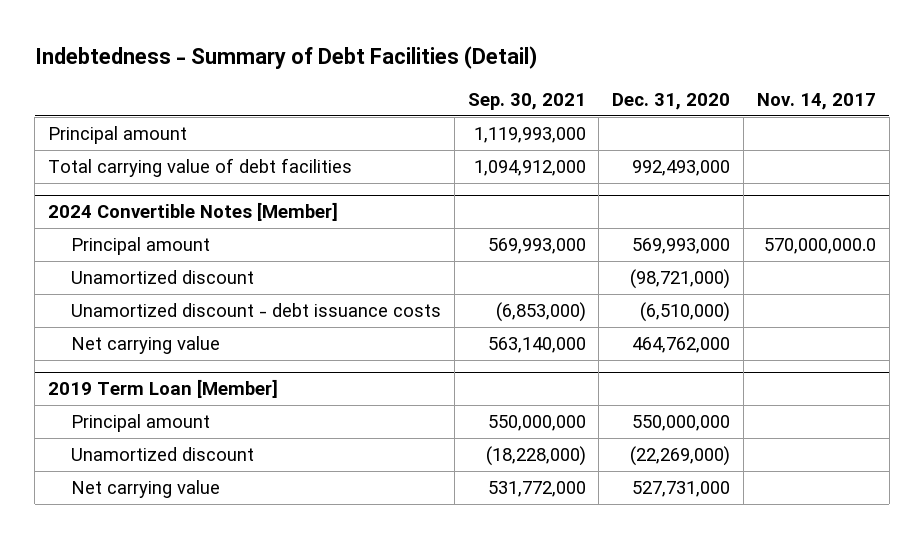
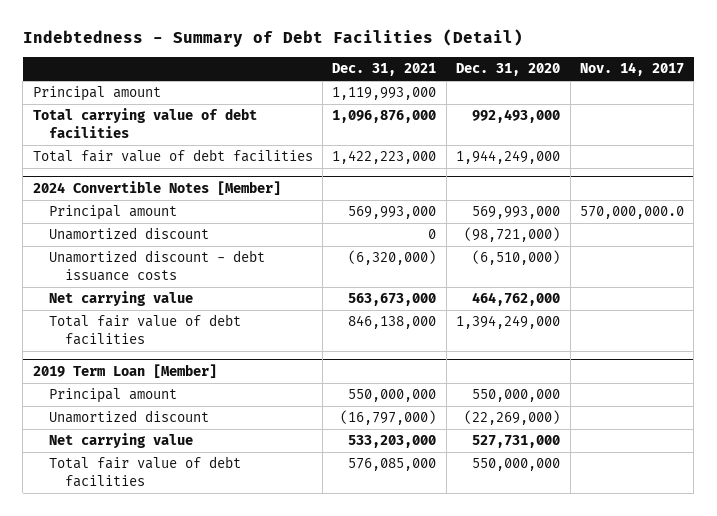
- | Sep. 30, 2021 | Dec. 31, 2020 | Nov. 14, 2017
+ | Dec. 31, 2021 | Dec. 31, 2020 | Nov. 14, 2017
+ Total fair value of debt facilities | 1,422,223,000 | 1,944,249,000 |
@ 2024 Convertible Notes [Member]
+ Total fair value of debt facilities | 846,138,000 | 1,394,249,000 |
@ 2019 Term Loan [Member]
+ Total fair value of debt facilities | 576,085,000 | 550,000,000 |

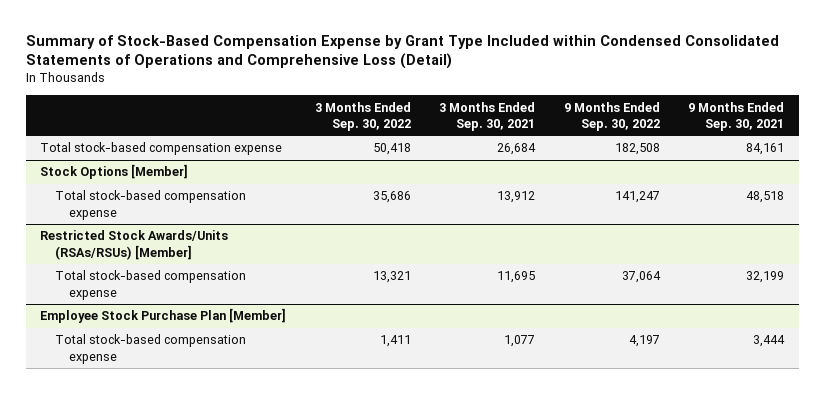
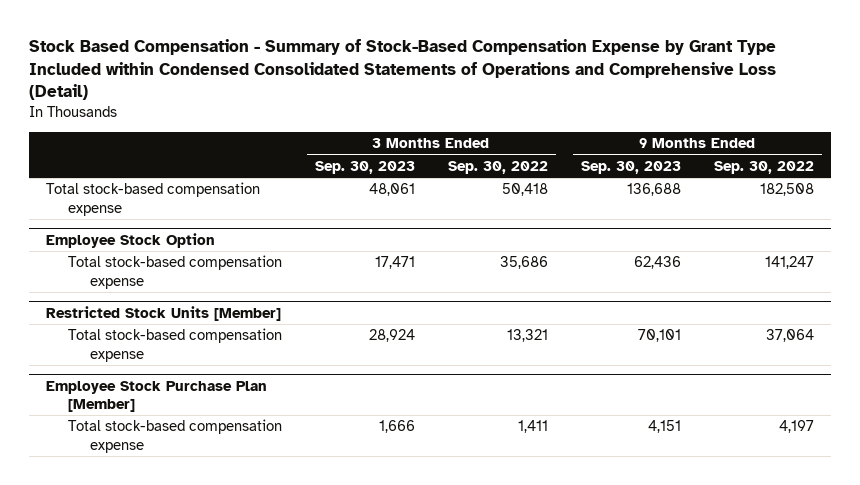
- Summary of Stock-Based Compensation Expense by Grant Type Included within Condensed Consolidated Statements of Operations and Comprehensive Loss (Detail)
+ Stock Based Compensation - Summary of Stock-Based Compensation Expense by Grant Type Included within Condensed Consolidated Statements of Operations and Comprehensive Loss (Detail)
- | 3 Months Ended Sep. 30, 2022 | 3 Months Ended Sep. 30, 2021 | 9 Months Ended Sep. 30, 2022 | 9 Months Ended Sep. 30, 2021
+ | 3 Months Ended Sep. 30, 2023 | 3 Months Ended Sep. 30, 2022 | 9 Months Ended Sep. 30, 2023 | 9 Months Ended Sep. 30, 2022
- Stock Options [Member]
+ Employee Stock Option
- Restricted Stock Awards/Units (RSAs/RSUs) [Member]
+ Restricted Stock Units [Member]

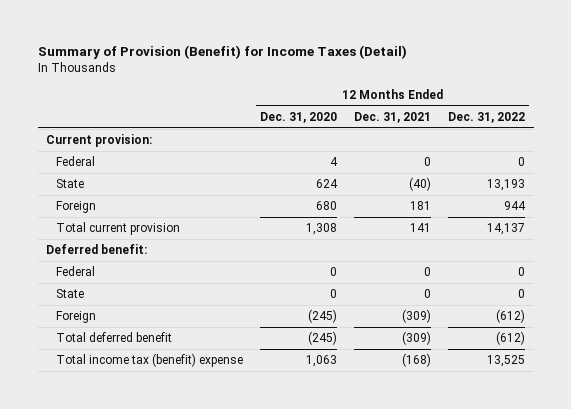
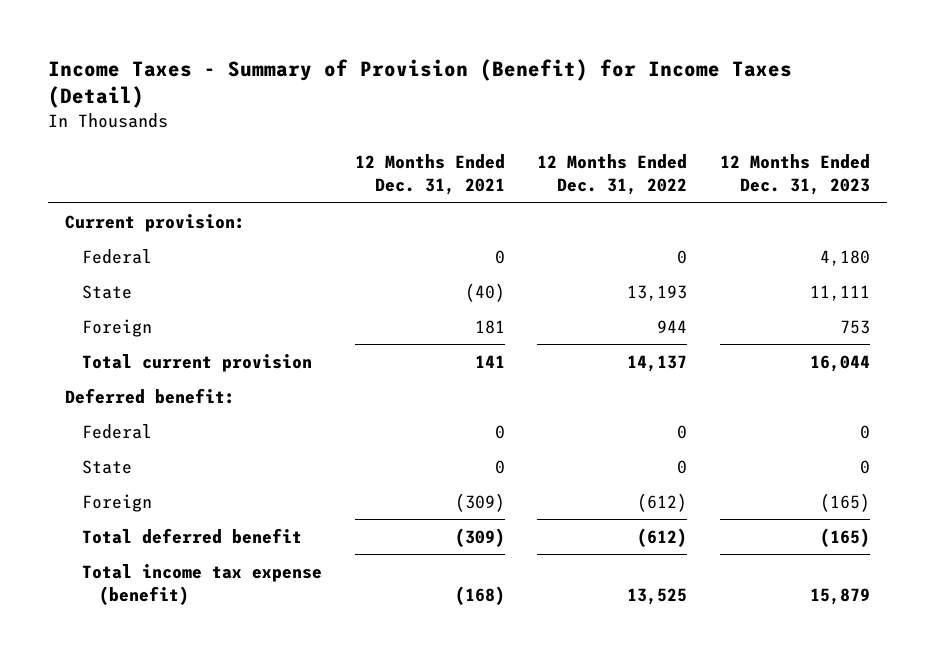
- Summary of Provision (Benefit) for Income Taxes (Detail)
+ Income Taxes - Summary of Provision (Benefit) for Income Taxes (Detail)
- | 12 Months Ended Dec. 31, 2020 | 12 Months Ended Dec. 31, 2021 | 12 Months Ended Dec. 31, 2022
+ | 12 Months Ended Dec. 31, 2021 | 12 Months Ended Dec. 31, 2022 | 12 Months Ended Dec. 31, 2023
- Total income tax (benefit) expense | 1,063 | (168) | 13,525
+ Total income tax expense (benefit) | (168) | 13,525 | 15,879

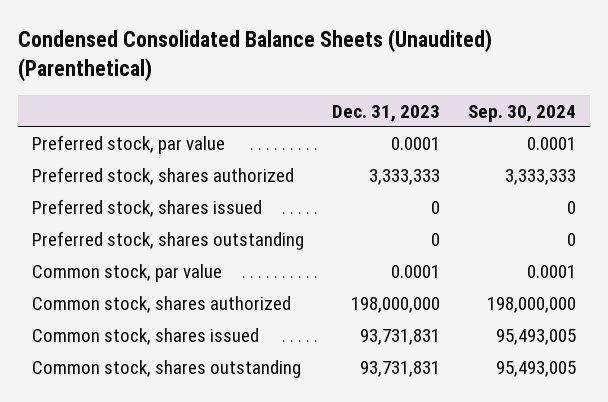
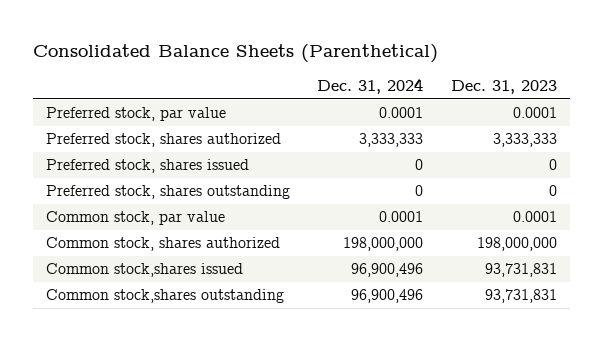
- Condensed Consolidated Balance Sheets (Unaudited) (Parenthetical)
+ Consolidated Balance Sheets (Parenthetical)
- | Dec. 31, 2023 | Sep. 30, 2024
+ | Dec. 31, 2024 | Dec. 31, 2023
- Common stock, shares issued | 93,731,831 | 95,493,005
- Common stock, shares outstanding | 93,731,831 | 95,493,005
+ Common stock,shares issued | 96,900,496 | 93,731,831
+ Common stock,shares outstanding | 96,900,496 | 93,731,831

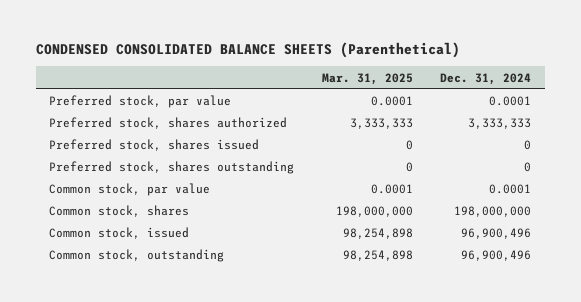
- Consolidated Balance Sheets (Parenthetical)
+ CONDENSED CONSOLIDATED BALANCE SHEETS (Parenthetical)
- | Dec. 31, 2024 | Dec. 31, 2023
+ | Mar. 31, 2025 | Dec. 31, 2024
- Common stock, shares authorized | 198,000,000 | 198,000,000
- Common stock,shares issued | 96,900,496 | 93,731,831
- Common stock,shares outstanding | 96,900,496 | 93,731,831
+ Common stock, shares | 198,000,000 | 198,000,000
+ Common stock, issued | 98,254,898 | 96,900,496
+ Common stock, outstanding | 98,254,898 | 96,900,496

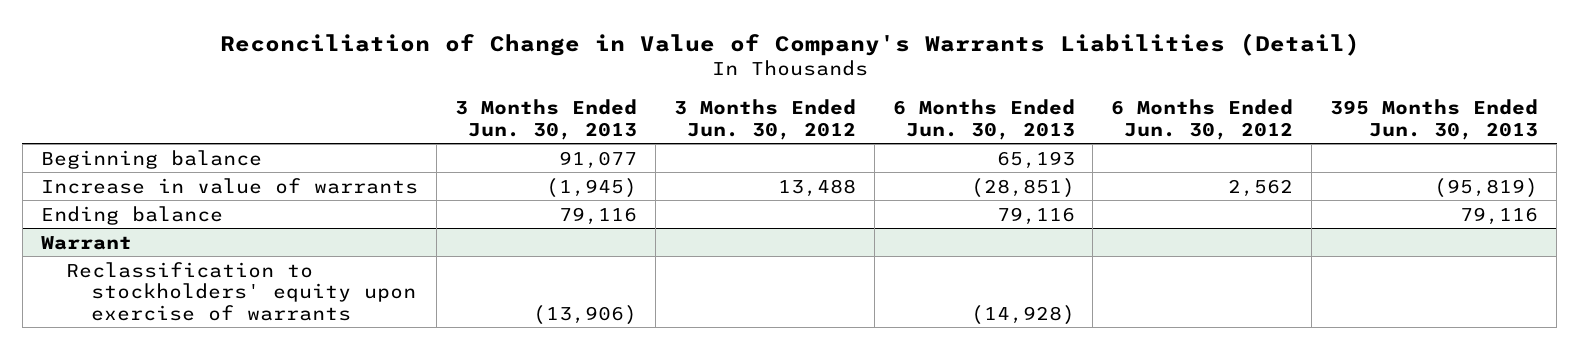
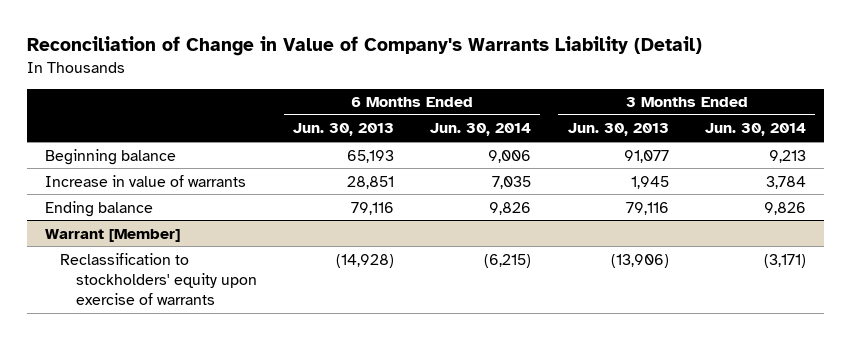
- Reconciliation of Change in Value of Company's Warrants Liabilities (Detail)
+ Reconciliation of Change in Value of Company's Warrants Liability (Detail)
- | 3 Months Ended Jun. 30, 2013 | 3 Months Ended Jun. 30, 2012 | 6 Months Ended Jun. 30, 2013 | 6 Months Ended Jun. 30, 2012 | 395 Months Ended Jun. 30, 2013
+ | 6 Months Ended Jun. 30, 2013 | 6 Months Ended Jun. 30, 2014 | 3 Months Ended Jun. 30, 2013 | 3 Months Ended Jun. 30, 2014
- Increase in value of warrants | (1,945) | 13,488 | (28,851) | 2,562 | (95,819)
+ Increase in value of warrants | 28,851 | 7,035 | 1,945 | 3,784
- Warrant
+ Warrant [Member]

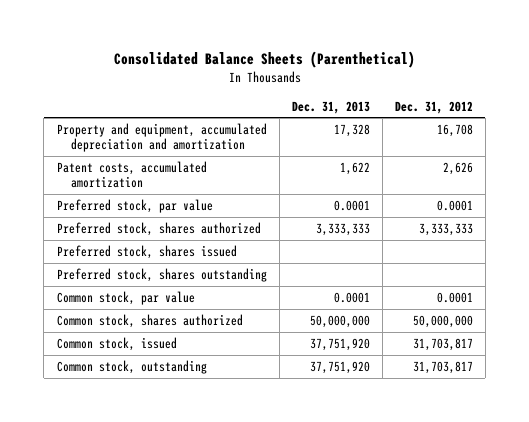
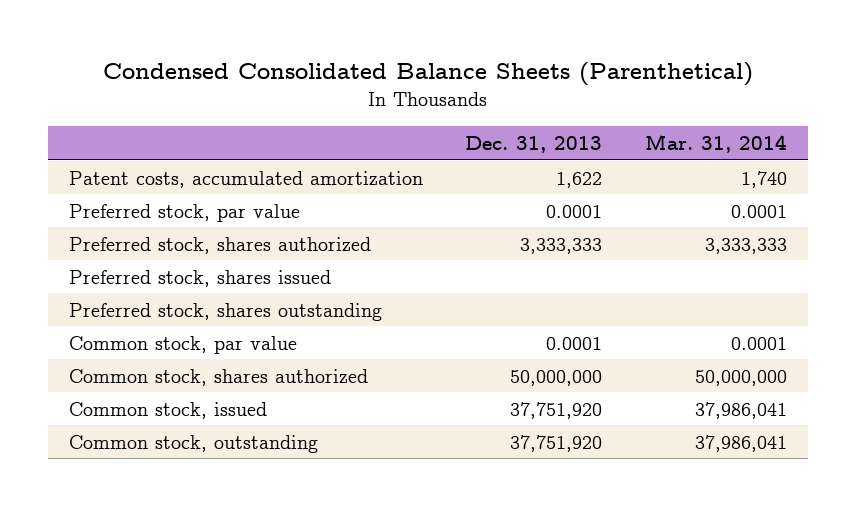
- Consolidated Balance Sheets (Parenthetical)
+ Condensed Consolidated Balance Sheets (Parenthetical)
- | Dec. 31, 2013 | Dec. 31, 2012
+ | Dec. 31, 2013 | Mar. 31, 2014
- Property and equipment, accumulated depreciation and amortization | 17,328 | 16,708

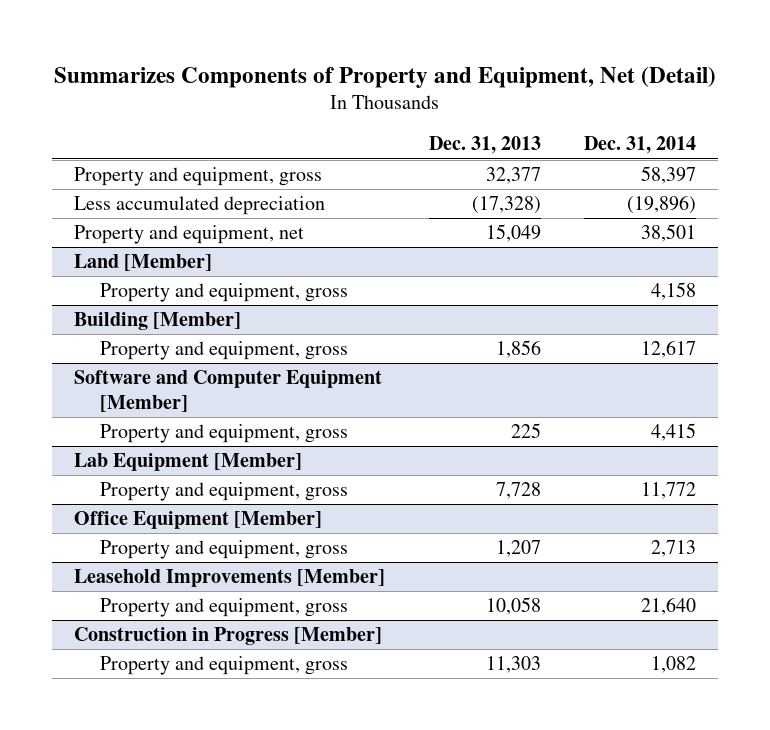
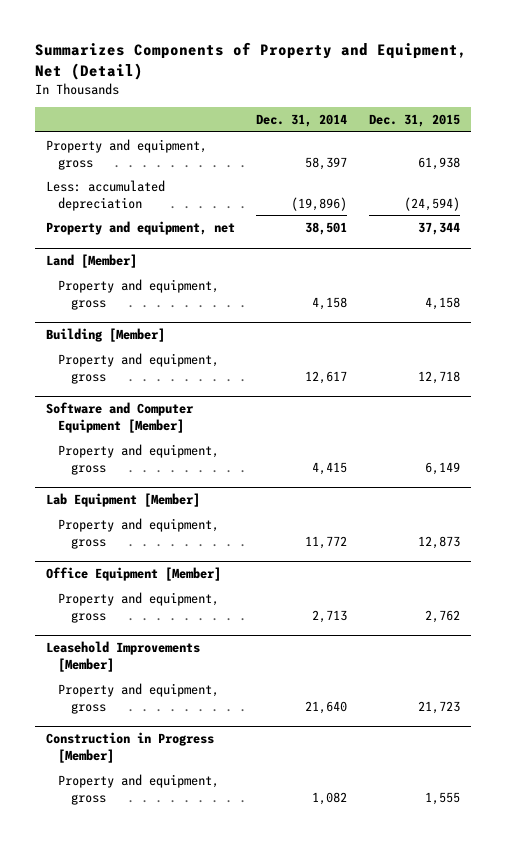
- | Dec. 31, 2013 | Dec. 31, 2014
+ | Dec. 31, 2014 | Dec. 31, 2015
- Less accumulated depreciation | (17,328) | (19,896)
+ Less: accumulated depreciation | (19,896) | (24,594)

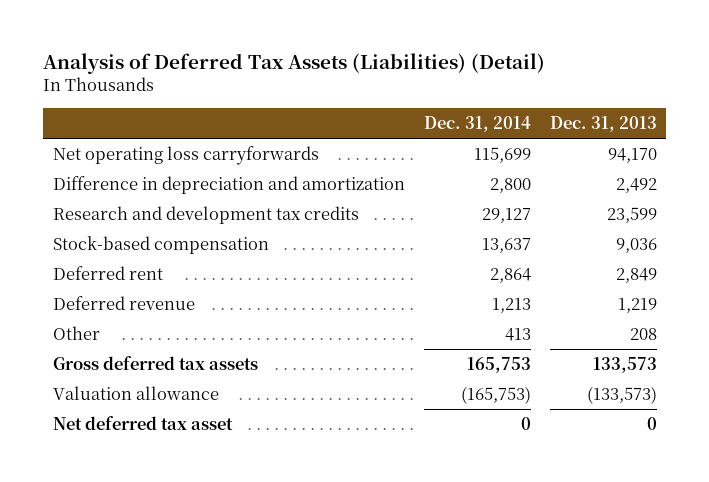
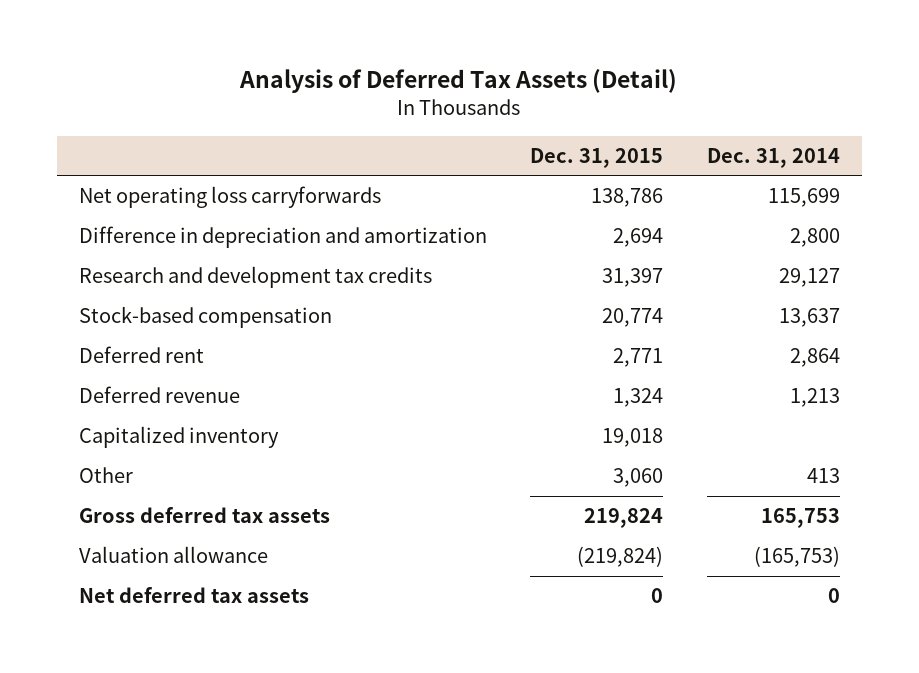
- Analysis of Deferred Tax Assets (Liabilities) (Detail)
+ Analysis of Deferred Tax Assets (Detail)
- | Dec. 31, 2014 | Dec. 31, 2013
+ | Dec. 31, 2015 | Dec. 31, 2014
+ Capitalized inventory | 19,018 |
- Net deferred tax asset | 0 | 0
+ Net deferred tax assets | 0 | 0

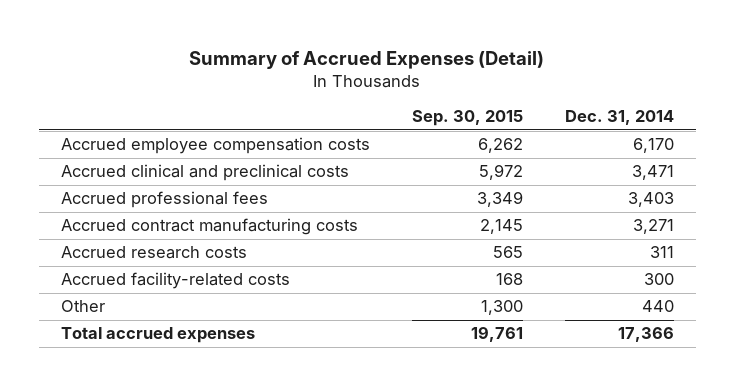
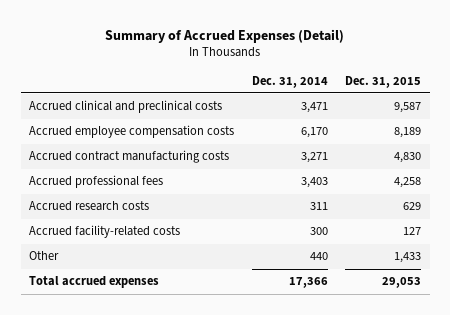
- | Sep. 30, 2015 | Dec. 31, 2014
+ | Dec. 31, 2014 | Dec. 31, 2015
moved down: Accrued employee compensation costs | 6,170 | 8,189
moved down: Accrued professional fees | 3,403 | 4,258

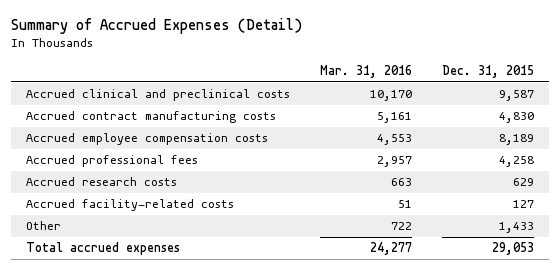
- | Dec. 31, 2014 | Dec. 31, 2015
+ | Mar. 31, 2016 | Dec. 31, 2015
moved down: Accrued employee compensation costs | 4,553 | 8,189

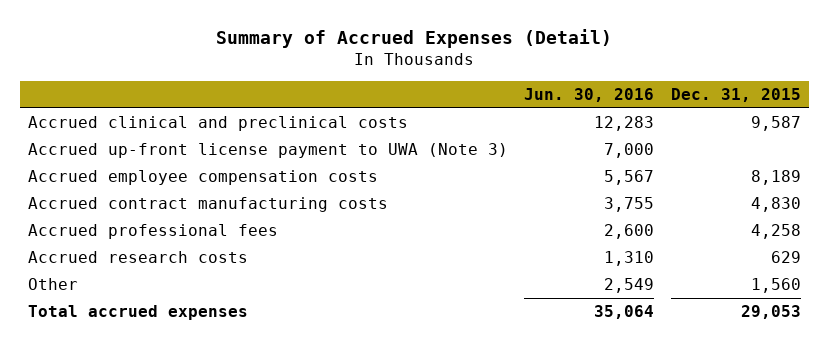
- | Mar. 31, 2016 | Dec. 31, 2015
+ | Jun. 30, 2016 | Dec. 31, 2015
+ Accrued up-front license payment to UWA (Note 3) | 7,000 |
moved down: Accrued contract manufacturing costs | 3,755 | 4,830
- Accrued facility-related costs | 51 | 127
- Other | 722 | 1,433
+ Other | 2,549 | 1,560

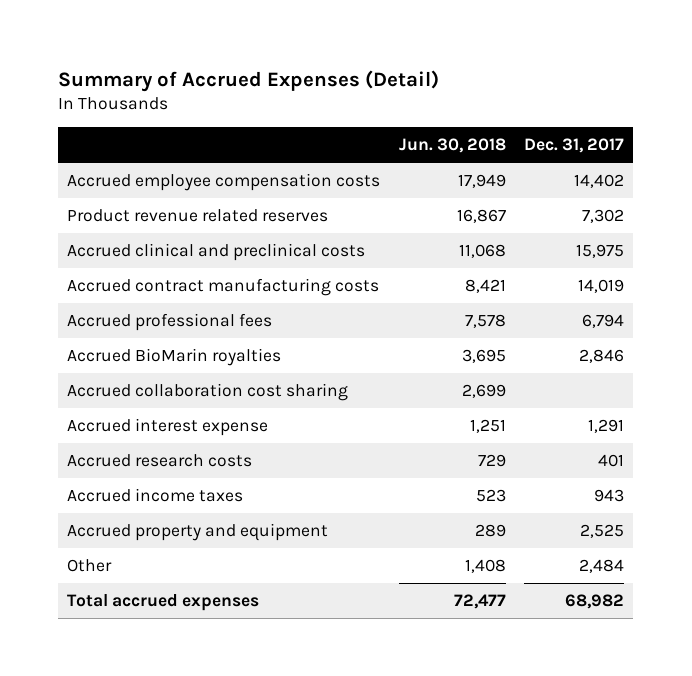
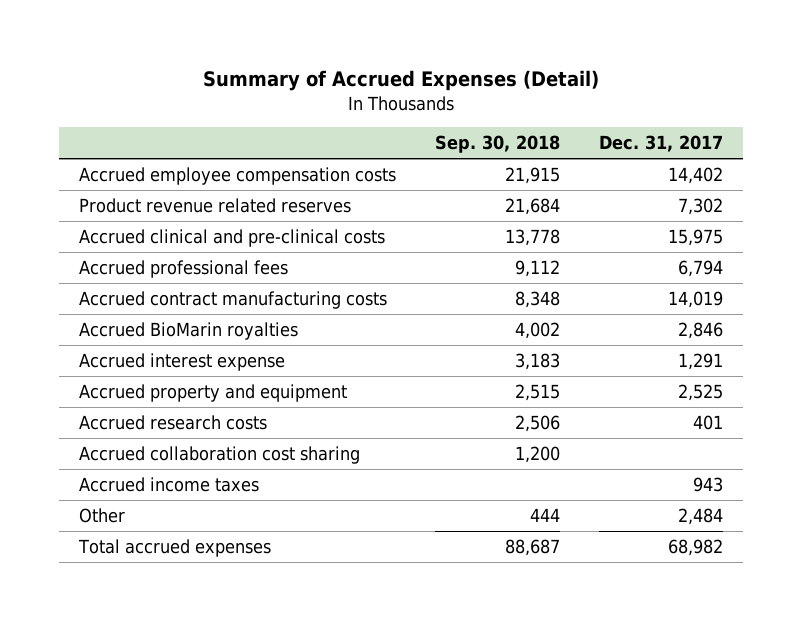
- | Jun. 30, 2018 | Dec. 31, 2017
+ | Sep. 30, 2018 | Dec. 31, 2017
- Accrued clinical and preclinical costs | 11,068 | 15,975
+ Accrued clinical and pre-clinical costs | 13,778 | 15,975
moved down: Accrued contract manufacturing costs | 8,348 | 14,019
moved up: Accrued property and equipment | 2,515 | 2,525
moved down: Accrued collaboration cost sharing | 1,200 |

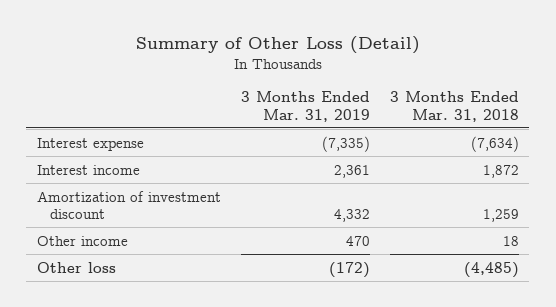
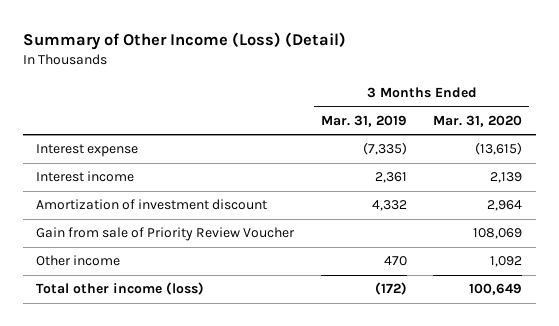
- Summary of Other Loss (Detail)
+ Summary of Other Income (Loss) (Detail)
- | 3 Months Ended Mar. 31, 2019 | 3 Months Ended Mar. 31, 2018
+ | 3 Months Ended Mar. 31, 2019 | 3 Months Ended Mar. 31, 2020
+ Gain from sale of Priority Review Voucher | | 108,069
- Other loss | (172) | (4,485)
+ Total other income (loss) | (172) | 100,649

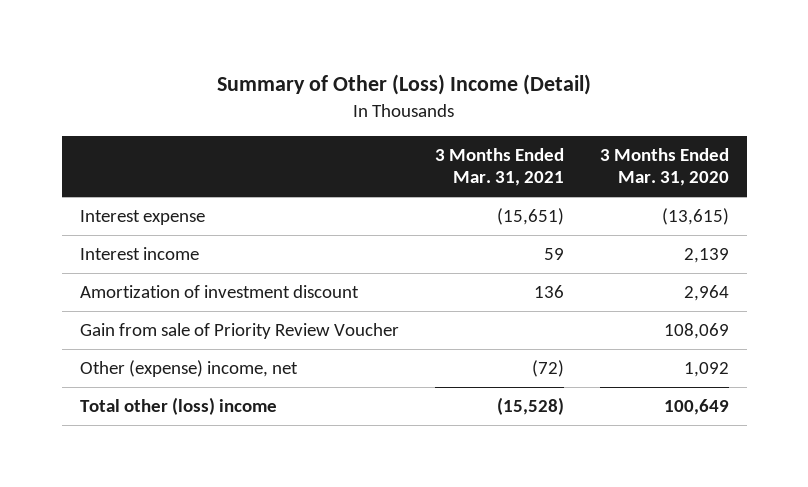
- Summary of Other Income (Loss) (Detail)
+ Summary of Other (Loss) Income (Detail)
- | 3 Months Ended Mar. 31, 2019 | 3 Months Ended Mar. 31, 2020
+ | 3 Months Ended Mar. 31, 2021 | 3 Months Ended Mar. 31, 2020
- Other income | 470 | 1,092
- Total other income (loss) | (172) | 100,649
+ Other (expense) income, net | (72) | 1,092
+ Total other (loss) income | (15,528) | 100,649

